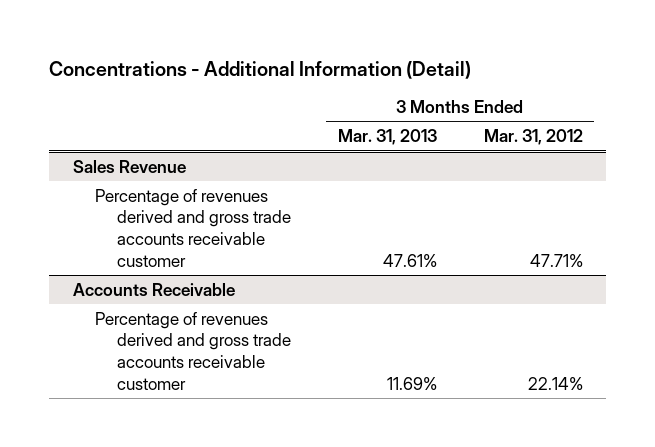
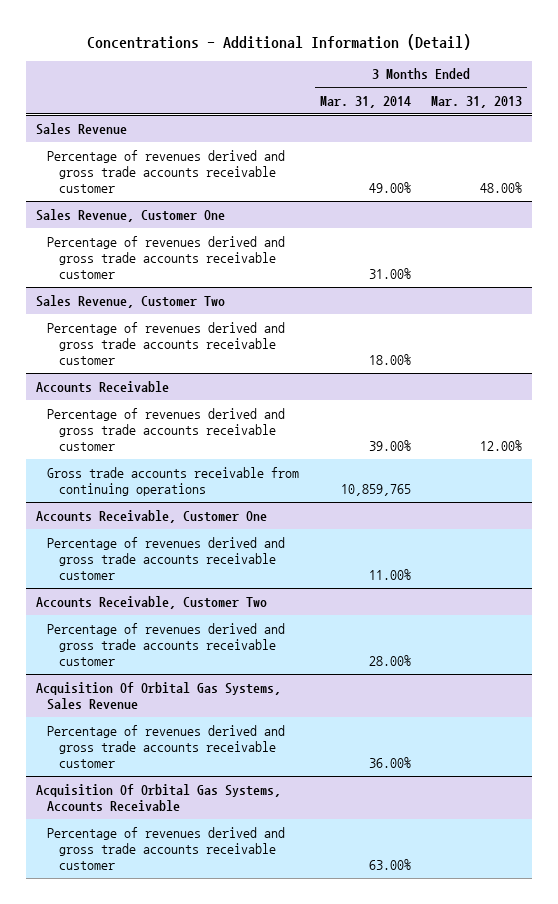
- | 3 Months Ended Mar. 31, 2013 | 3 Months Ended Mar. 31, 2012
+ | 3 Months Ended Mar. 31, 2014 | 3 Months Ended Mar. 31, 2013
@ Sales Revenue
- Percentage of revenues derived and gross trade accounts receivable customer | 47.61% | 47.71%
+ Percentage of revenues derived and gross trade accounts receivable customer | 49.00% | 48.00%
+ Sales Revenue, Customer One
+ Percentage of revenues derived and gross trade accounts receivable customer | 31.00% |
+ Sales Revenue, Customer Two
+ Percentage of revenues derived and gross trade accounts receivable customer | 18.00% |
@ Accounts Receivable
- Percentage of revenues derived and gross trade accounts receivable customer | 11.69% | 22.14%
+ Percentage of revenues derived and gross trade accounts receivable customer | 39.00% | 12.00%
+ Gross trade accounts receivable from continuing operations | 10,859,765 |
+ Accounts Receivable, Customer One
+ Percentage of revenues derived and gross trade accounts receivable customer | 11.00% |
+ Accounts Receivable, Customer Two
+ Percentage of revenues derived and gross trade accounts receivable customer | 28.00% |
+ Acquisition Of Orbital Gas Systems, Sales Revenue
+ Percentage of revenues derived and gross trade accounts receivable customer | 36.00% |
+ Acquisition Of Orbital Gas Systems, Accounts Receivable
+ Percentage of revenues derived and gross trade accounts receivable customer | 63.00% |

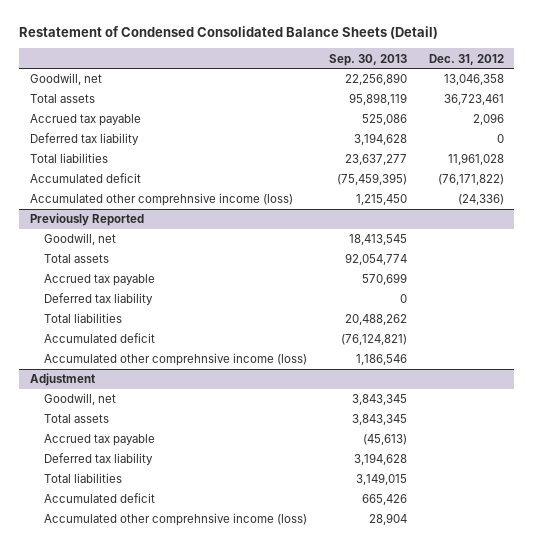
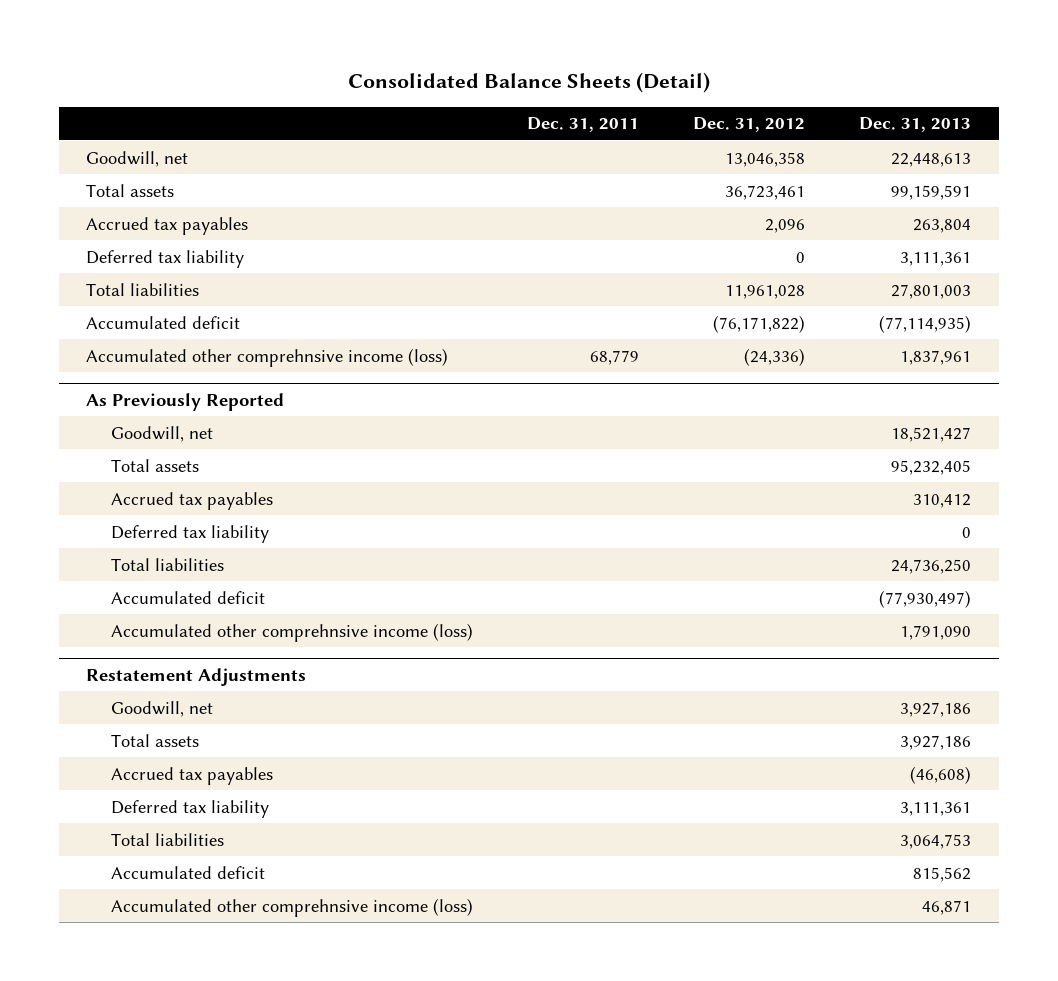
- Restatement of Condensed Consolidated Balance Sheets (Detail)
+ Consolidated Balance Sheets (Detail)
- | Sep. 30, 2013 | Dec. 31, 2012
+ | Dec. 31, 2011 | Dec. 31, 2012 | Dec. 31, 2013
- Accrued tax payable | 525,086 | 2,096
+ Accrued tax payables | | 2,096 | 263,804
- Previously Reported
+ As Previously Reported
- Accrued tax payable | 570,699 |
+ Accrued tax payables | | | 310,412
- Adjustment
+ Restatement Adjustments
- Accrued tax payable | (45,613) |
+ Accrued tax payables | | | (46,608)

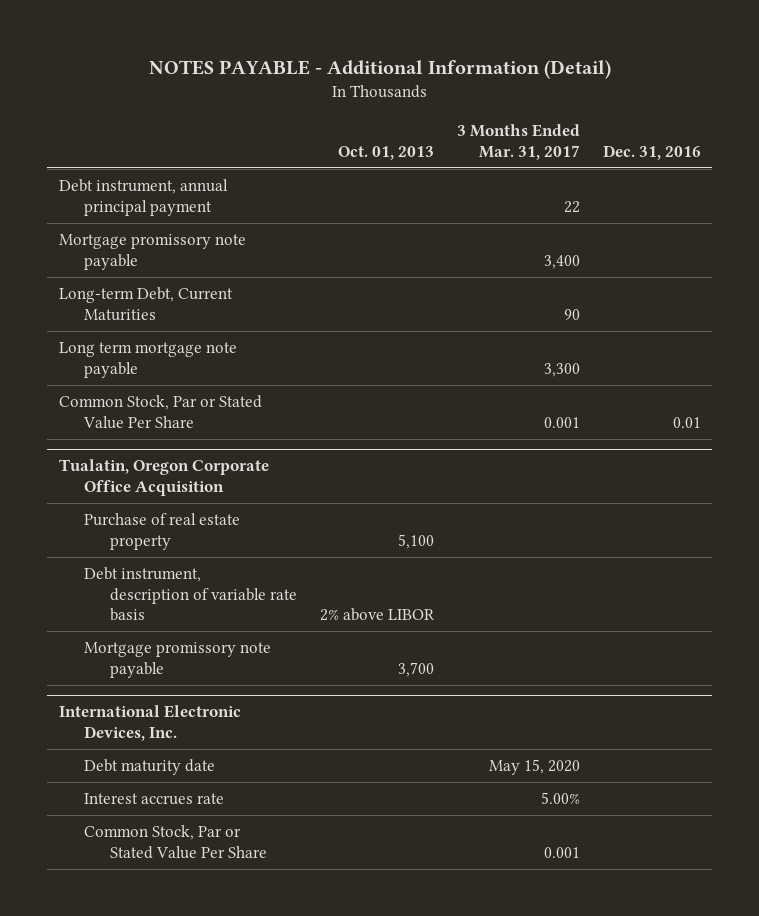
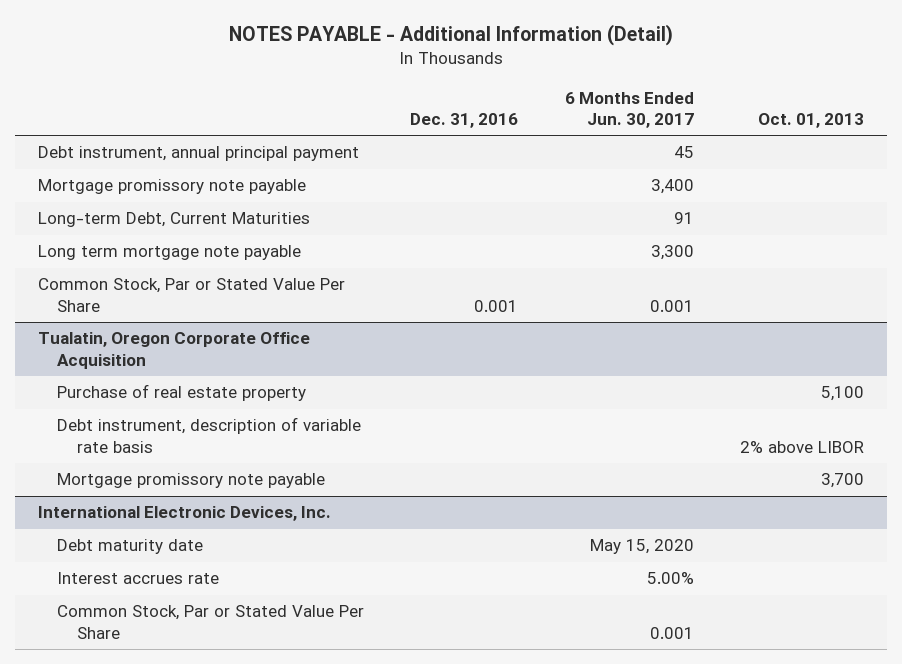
- | Oct. 01, 2013 | 3 Months Ended Mar. 31, 2017 | Dec. 31, 2016
+ | Dec. 31, 2016 | 6 Months Ended Jun. 30, 2017 | Oct. 01, 2013
- Common Stock, Par or Stated Value Per Share | | 0.001 | 0.01
+ Common Stock, Par or Stated Value Per Share | 0.001 | 0.001 |

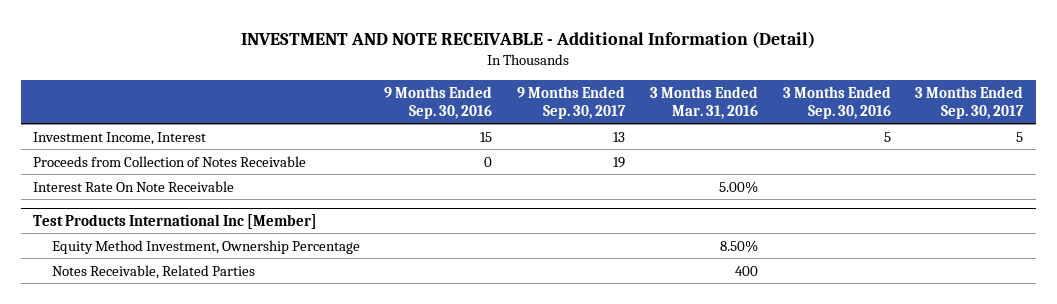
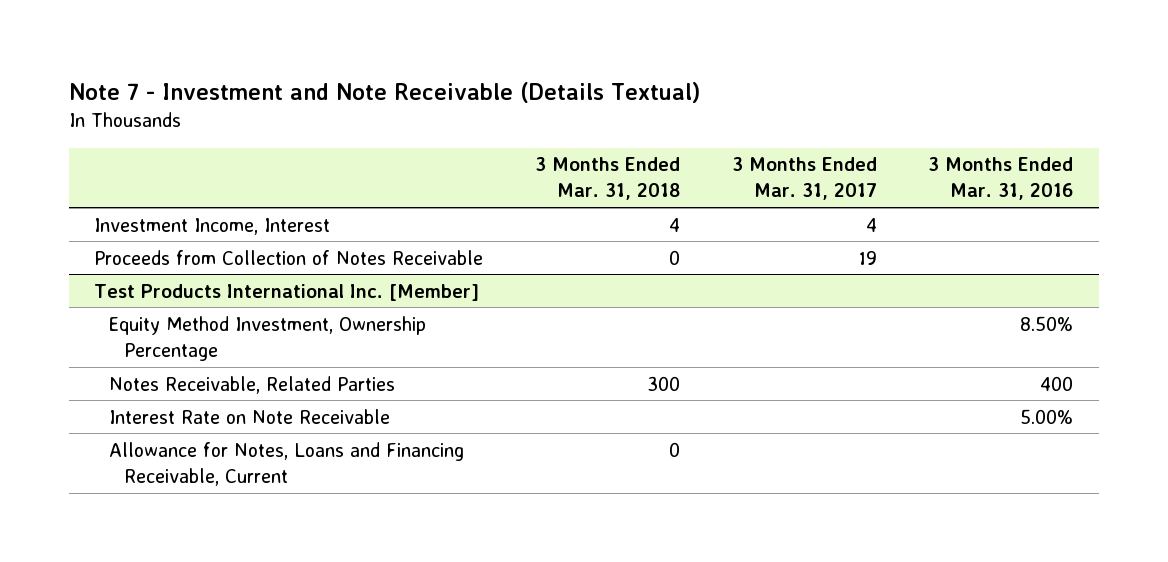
- INVESTMENT AND NOTE RECEIVABLE - Additional Information (Detail)
+ Note 7 - Investment and Note Receivable (Details Textual)
- | 9 Months Ended Sep. 30, 2016 | 9 Months Ended Sep. 30, 2017 | 3 Months Ended Mar. 31, 2016 | 3 Months Ended Sep. 30, 2016 | 3 Months Ended Sep. 30, 2017
+ | 3 Months Ended Mar. 31, 2018 | 3 Months Ended Mar. 31, 2017 | 3 Months Ended Mar. 31, 2016
- Interest Rate On Note Receivable | | | 5.00% | |
- Test Products International Inc [Member]
+ Test Products International Inc. [Member]
+ Interest Rate on Note Receivable | | | 5.00%
+ Allowance for Notes, Loans and Financing Receivable, Current | 0 | |

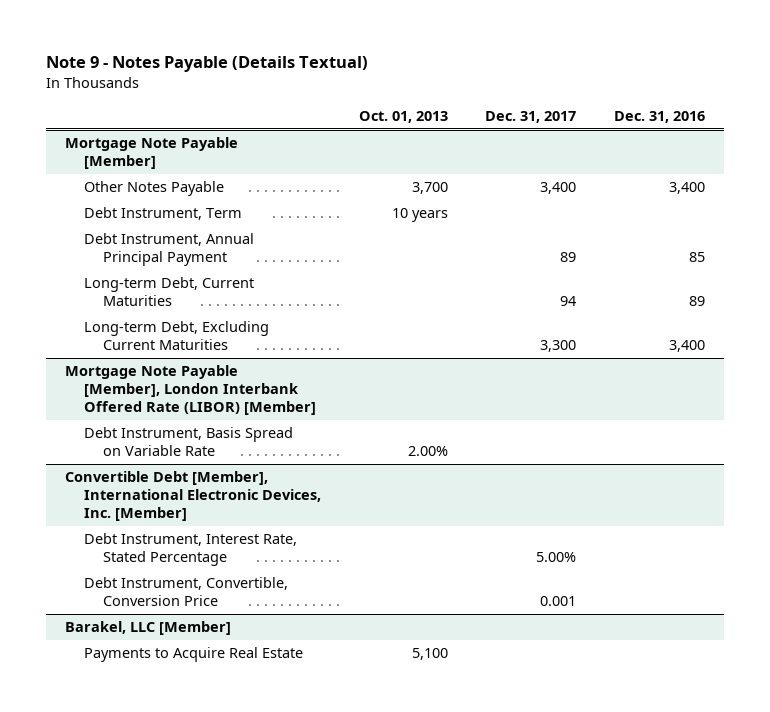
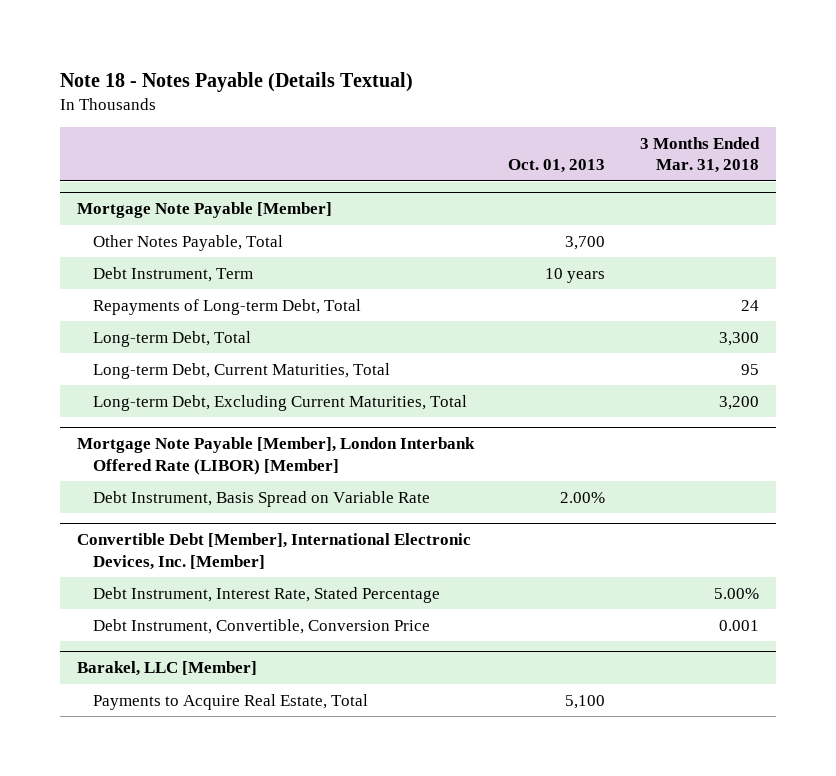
- Note 9 - Notes Payable (Details Textual)
+ Note 18 - Notes Payable (Details Textual)
- | Oct. 01, 2013 | Dec. 31, 2017 | Dec. 31, 2016
+ | Oct. 01, 2013 | 3 Months Ended Mar. 31, 2018
@ Mortgage Note Payable [Member]
- Other Notes Payable | 3,700 | 3,400 | 3,400
+ Other Notes Payable, Total | 3,700 |
- Debt Instrument, Annual Principal Payment | | 89 | 85
- Long-term Debt, Current Maturities | | 94 | 89
- Long-term Debt, Excluding Current Maturities | | 3,300 | 3,400
+ Repayments of Long-term Debt, Total | | 24
+ Long-term Debt, Total | | 3,300
+ Long-term Debt, Current Maturities, Total | | 95
+ Long-term Debt, Excluding Current Maturities, Total | | 3,200
@ Barakel, LLC [Member]
- Payments to Acquire Real Estate | 5,100 | |
+ Payments to Acquire Real Estate, Total | 5,100 |

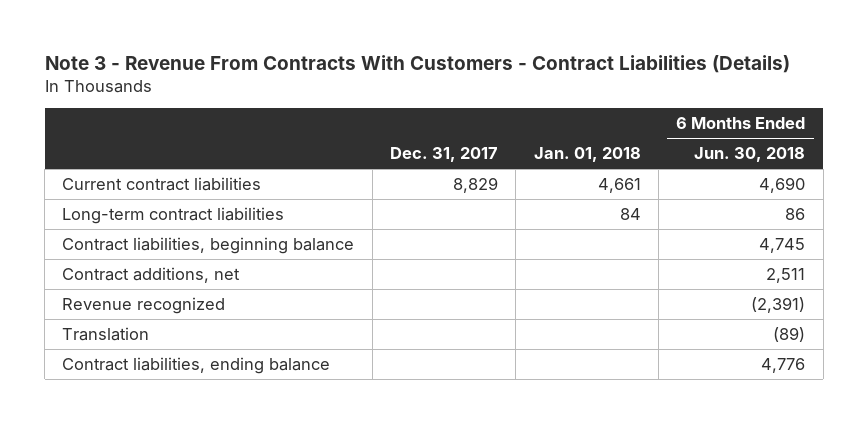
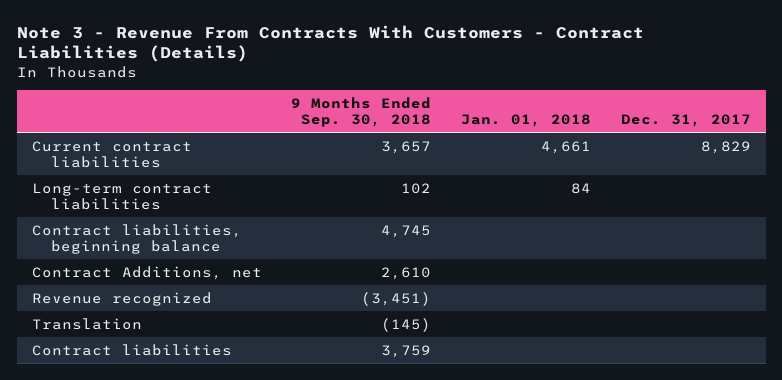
- | Dec. 31, 2017 | Jan. 01, 2018 | 6 Months Ended Jun. 30, 2018
+ | 9 Months Ended Sep. 30, 2018 | Jan. 01, 2018 | Dec. 31, 2017
- Contract additions, net | | | 2,511
+ Contract Additions, net | 2,610 | |
- Contract liabilities, ending balance | | | 4,776
+ Contract liabilities | 3,759 | |

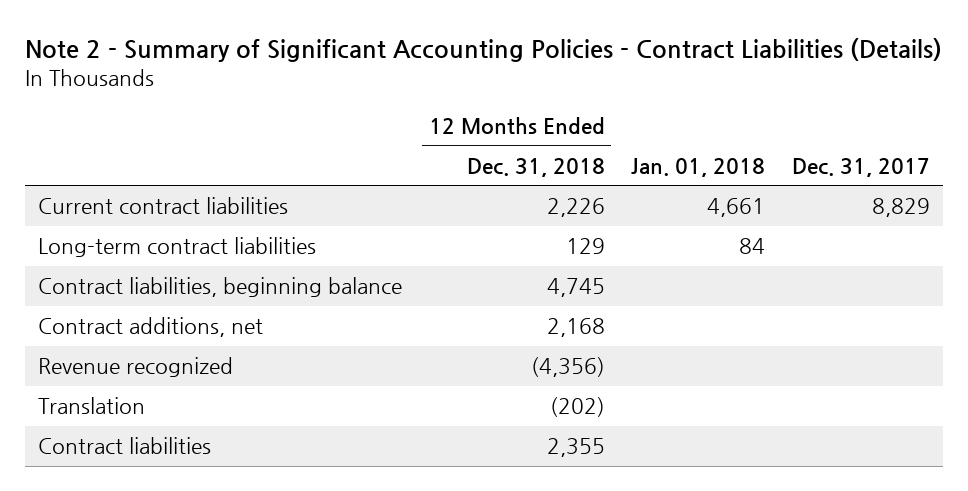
- Note 3 - Revenue From Contracts With Customers - Contract Liabilities (Details)
+ Note 2 - Summary of Significant Accounting Policies - Contract Liabilities (Details)
- | 9 Months Ended Sep. 30, 2018 | Jan. 01, 2018 | Dec. 31, 2017
+ | 12 Months Ended Dec. 31, 2018 | Jan. 01, 2018 | Dec. 31, 2017
- Contract Additions, net | 2,610 | |
+ Contract additions, net | 2,168 | |

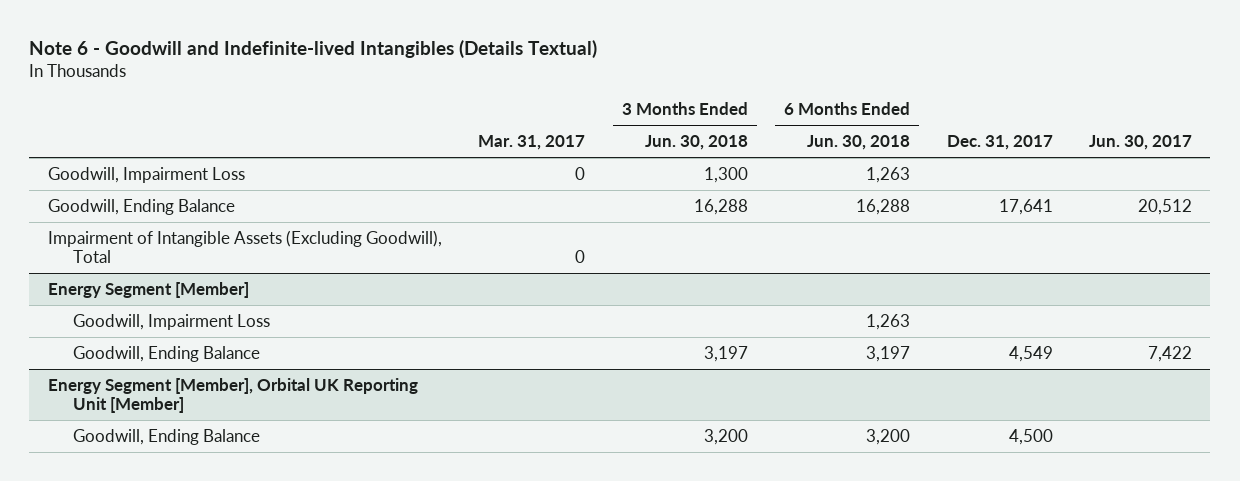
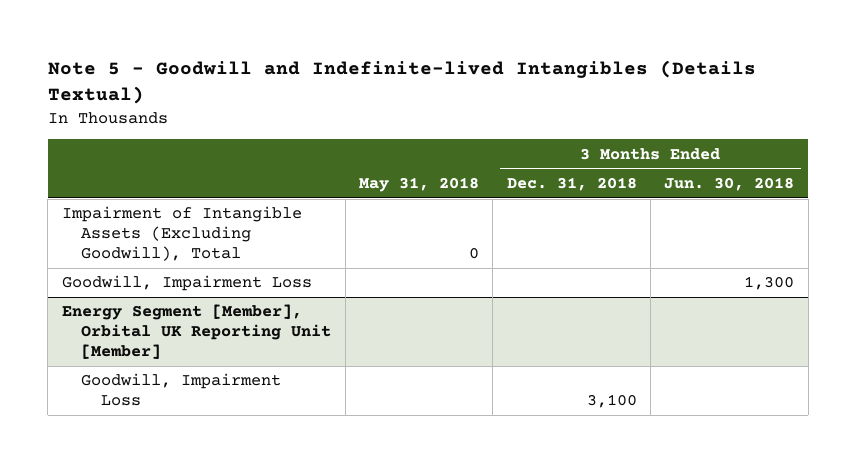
- Note 6 - Goodwill and Indefinite-lived Intangibles (Details Textual)
+ Note 5 - Goodwill and Indefinite-lived Intangibles (Details Textual)
- | Mar. 31, 2017 | 3 Months Ended Jun. 30, 2018 | 6 Months Ended Jun. 30, 2018 | Dec. 31, 2017 | Jun. 30, 2017
+ | May 31, 2018 | 3 Months Ended Dec. 31, 2018 | 3 Months Ended Jun. 30, 2018
- Goodwill, Ending Balance | | 16,288 | 16,288 | 17,641 | 20,512
- Energy Segment [Member]
- Goodwill, Impairment Loss | | | 1,263 | |
- Goodwill, Ending Balance | | 3,197 | 3,197 | 4,549 | 7,422
moved down: Goodwill, Impairment Loss | | | 1,300
@ Energy Segment [Member], Orbital UK Reporting Unit [Member]
- Goodwill, Ending Balance | | 3,200 | 3,200 | 4,500 |
+ Goodwill, Impairment Loss | | 3,100 |

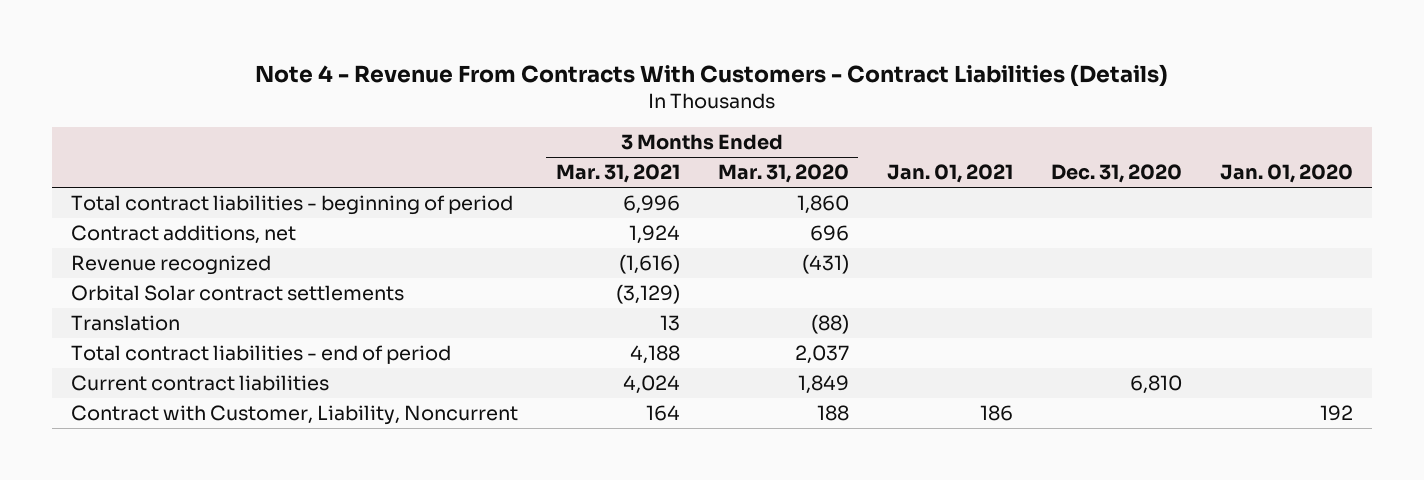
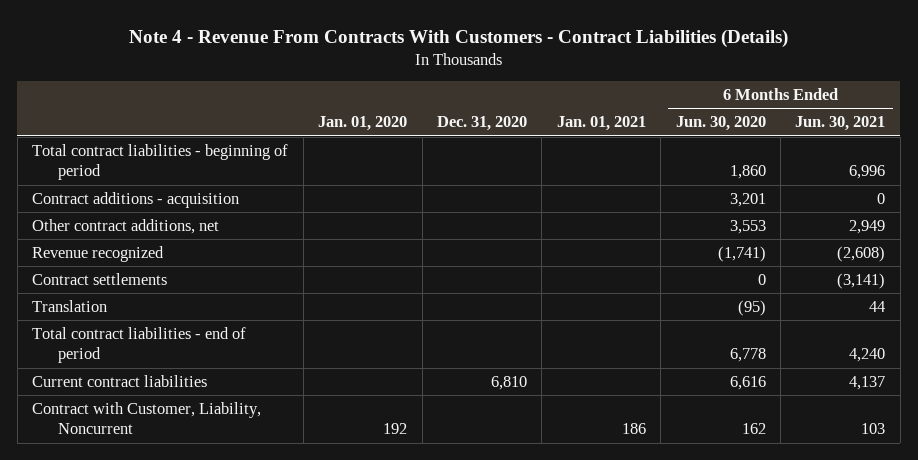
- | 3 Months Ended Mar. 31, 2021 | 3 Months Ended Mar. 31, 2020 | Jan. 01, 2021 | Dec. 31, 2020 | Jan. 01, 2020
+ | Jan. 01, 2020 | Dec. 31, 2020 | Jan. 01, 2021 | 6 Months Ended Jun. 30, 2020 | 6 Months Ended Jun. 30, 2021
- Contract additions, net | 1,924 | 696 | | |
+ Contract additions - acquisition | | | | 3,201 | 0
+ Other contract additions, net | | | | 3,553 | 2,949
- Orbital Solar contract settlements | (3,129) | | | |
+ Contract settlements | | | | 0 | (3,141)

